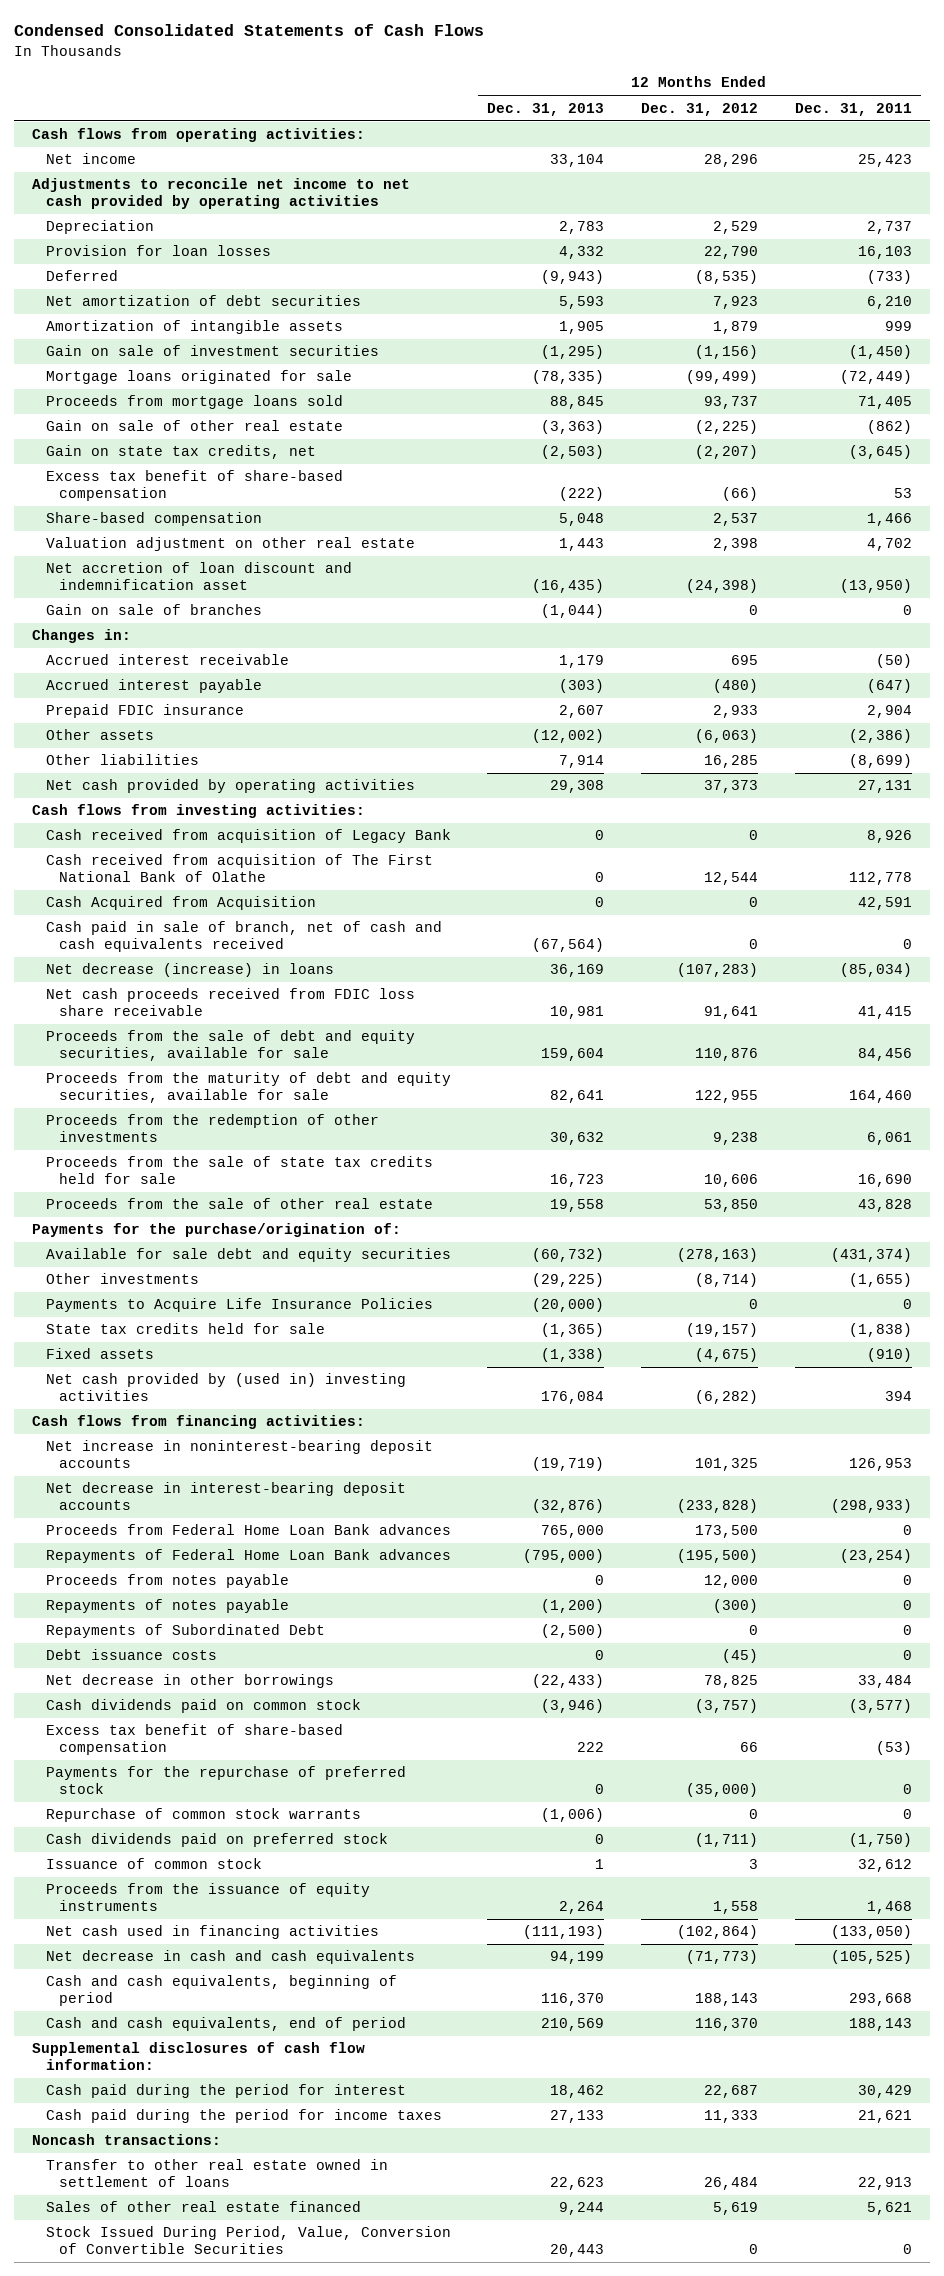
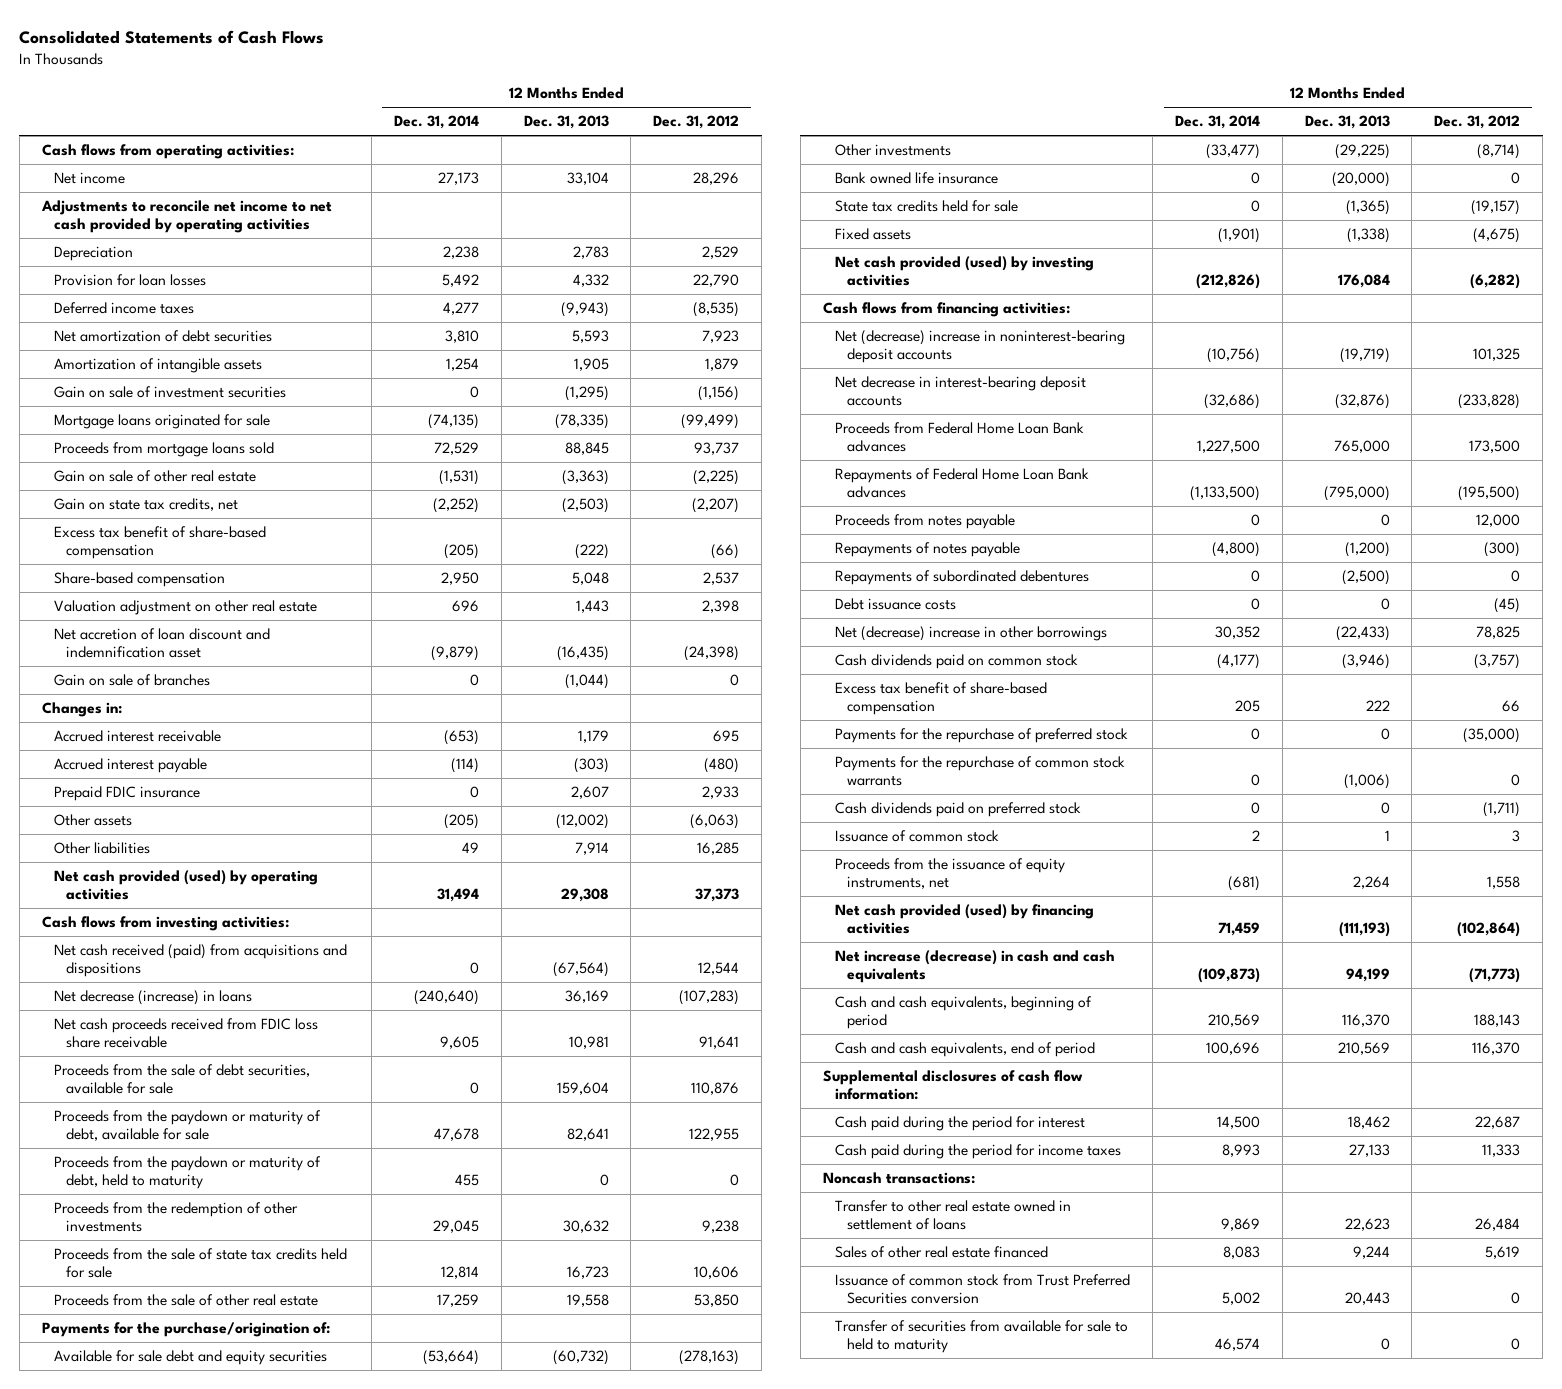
- Condensed Consolidated Statements of Cash Flows
+ Consolidated Statements of Cash Flows
- | 12 Months Ended Dec. 31, 2013 | 12 Months Ended Dec. 31, 2012 | 12 Months Ended Dec. 31, 2011
+ | 12 Months Ended Dec. 31, 2014 | 12 Months Ended Dec. 31, 2013 | 12 Months Ended Dec. 31, 2012
- Deferred | (9,943) | (8,535) | (733)
+ Deferred income taxes | 4,277 | (9,943) | (8,535)
- Net cash provided by operating activities | 29,308 | 37,373 | 27,131
+ Net cash provided (used) by operating activities | 31,494 | 29,308 | 37,373
- Cash received from acquisition of Legacy Bank | 0 | 0 | 8,926
- Cash received from acquisition of The First National Bank of Olathe | 0 | 12,544 | 112,778
- Cash Acquired from Acquisition | 0 | 0 | 42,591
- Cash paid in sale of branch, net of cash and cash equivalents received | (67,564) | 0 | 0
+ Net cash received (paid) from acquisitions and dispositions | 0 | (67,564) | 12,544
- Proceeds from the sale of debt and equity securities, available for sale | 159,604 | 110,876 | 84,456
- Proceeds from the maturity of debt and equity securities, available for sale | 82,641 | 122,955 | 164,460
+ Proceeds from the sale of debt securities, available for sale | 0 | 159,604 | 110,876
+ Proceeds from the paydown or maturity of debt, available for sale | 47,678 | 82,641 | 122,955
+ Proceeds from the paydown or maturity of debt, held to maturity | 455 | 0 | 0
- Payments to Acquire Life Insurance Policies | (20,000) | 0 | 0
+ Bank owned life insurance | 0 | (20,000) | 0
- Net cash provided by (used in) investing activities | 176,084 | (6,282) | 394
+ Net cash provided (used) by investing activities | (212,826) | 176,084 | (6,282)
- Net increase in noninterest-bearing deposit accounts | (19,719) | 101,325 | 126,953
+ Net (decrease) increase in noninterest-bearing deposit accounts | (10,756) | (19,719) | 101,325
- Repayments of Subordinated Debt | (2,500) | 0 | 0
+ Repayments of subordinated debentures | 0 | (2,500) | 0
- Net decrease in other borrowings | (22,433) | 78,825 | 33,484
+ Net (decrease) increase in other borrowings | 30,352 | (22,433) | 78,825
- Repurchase of common stock warrants | (1,006) | 0 | 0
+ Payments for the repurchase of common stock warrants | 0 | (1,006) | 0
- Proceeds from the issuance of equity instruments | 2,264 | 1,558 | 1,468
- Net cash used in financing activities | (111,193) | (102,864) | (133,050)
- Net decrease in cash and cash equivalents | 94,199 | (71,773) | (105,525)
+ Proceeds from the issuance of equity instruments, net | (681) | 2,264 | 1,558
+ Net cash provided (used) by financing activities | 71,459 | (111,193) | (102,864)
+ Net increase (decrease) in cash and cash equivalents | (109,873) | 94,199 | (71,773)
- Stock Issued During Period, Value, Conversion of Convertible Securities | 20,443 | 0 | 0
+ Issuance of common stock from Trust Preferred Securities conversion | 5,002 | 20,443 | 0
+ Transfer of securities from available for sale to held to maturity | 46,574 | 0 | 0

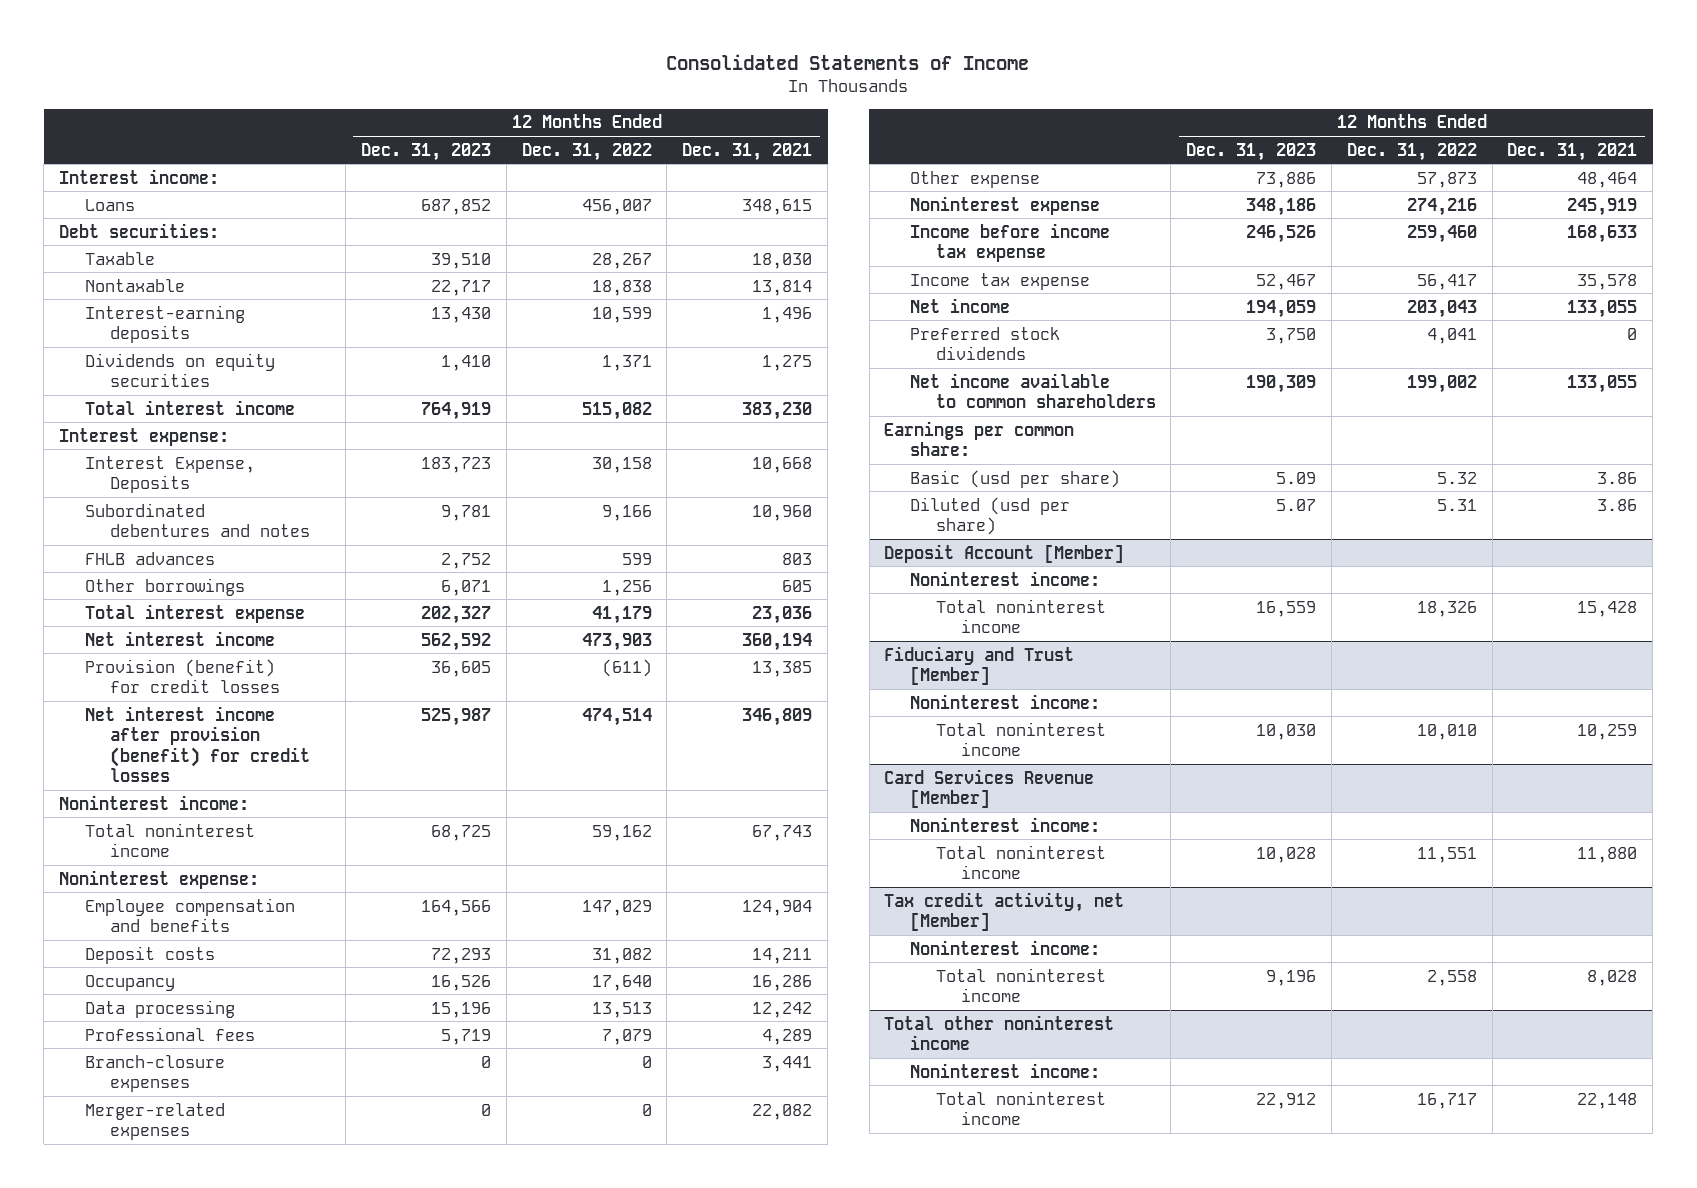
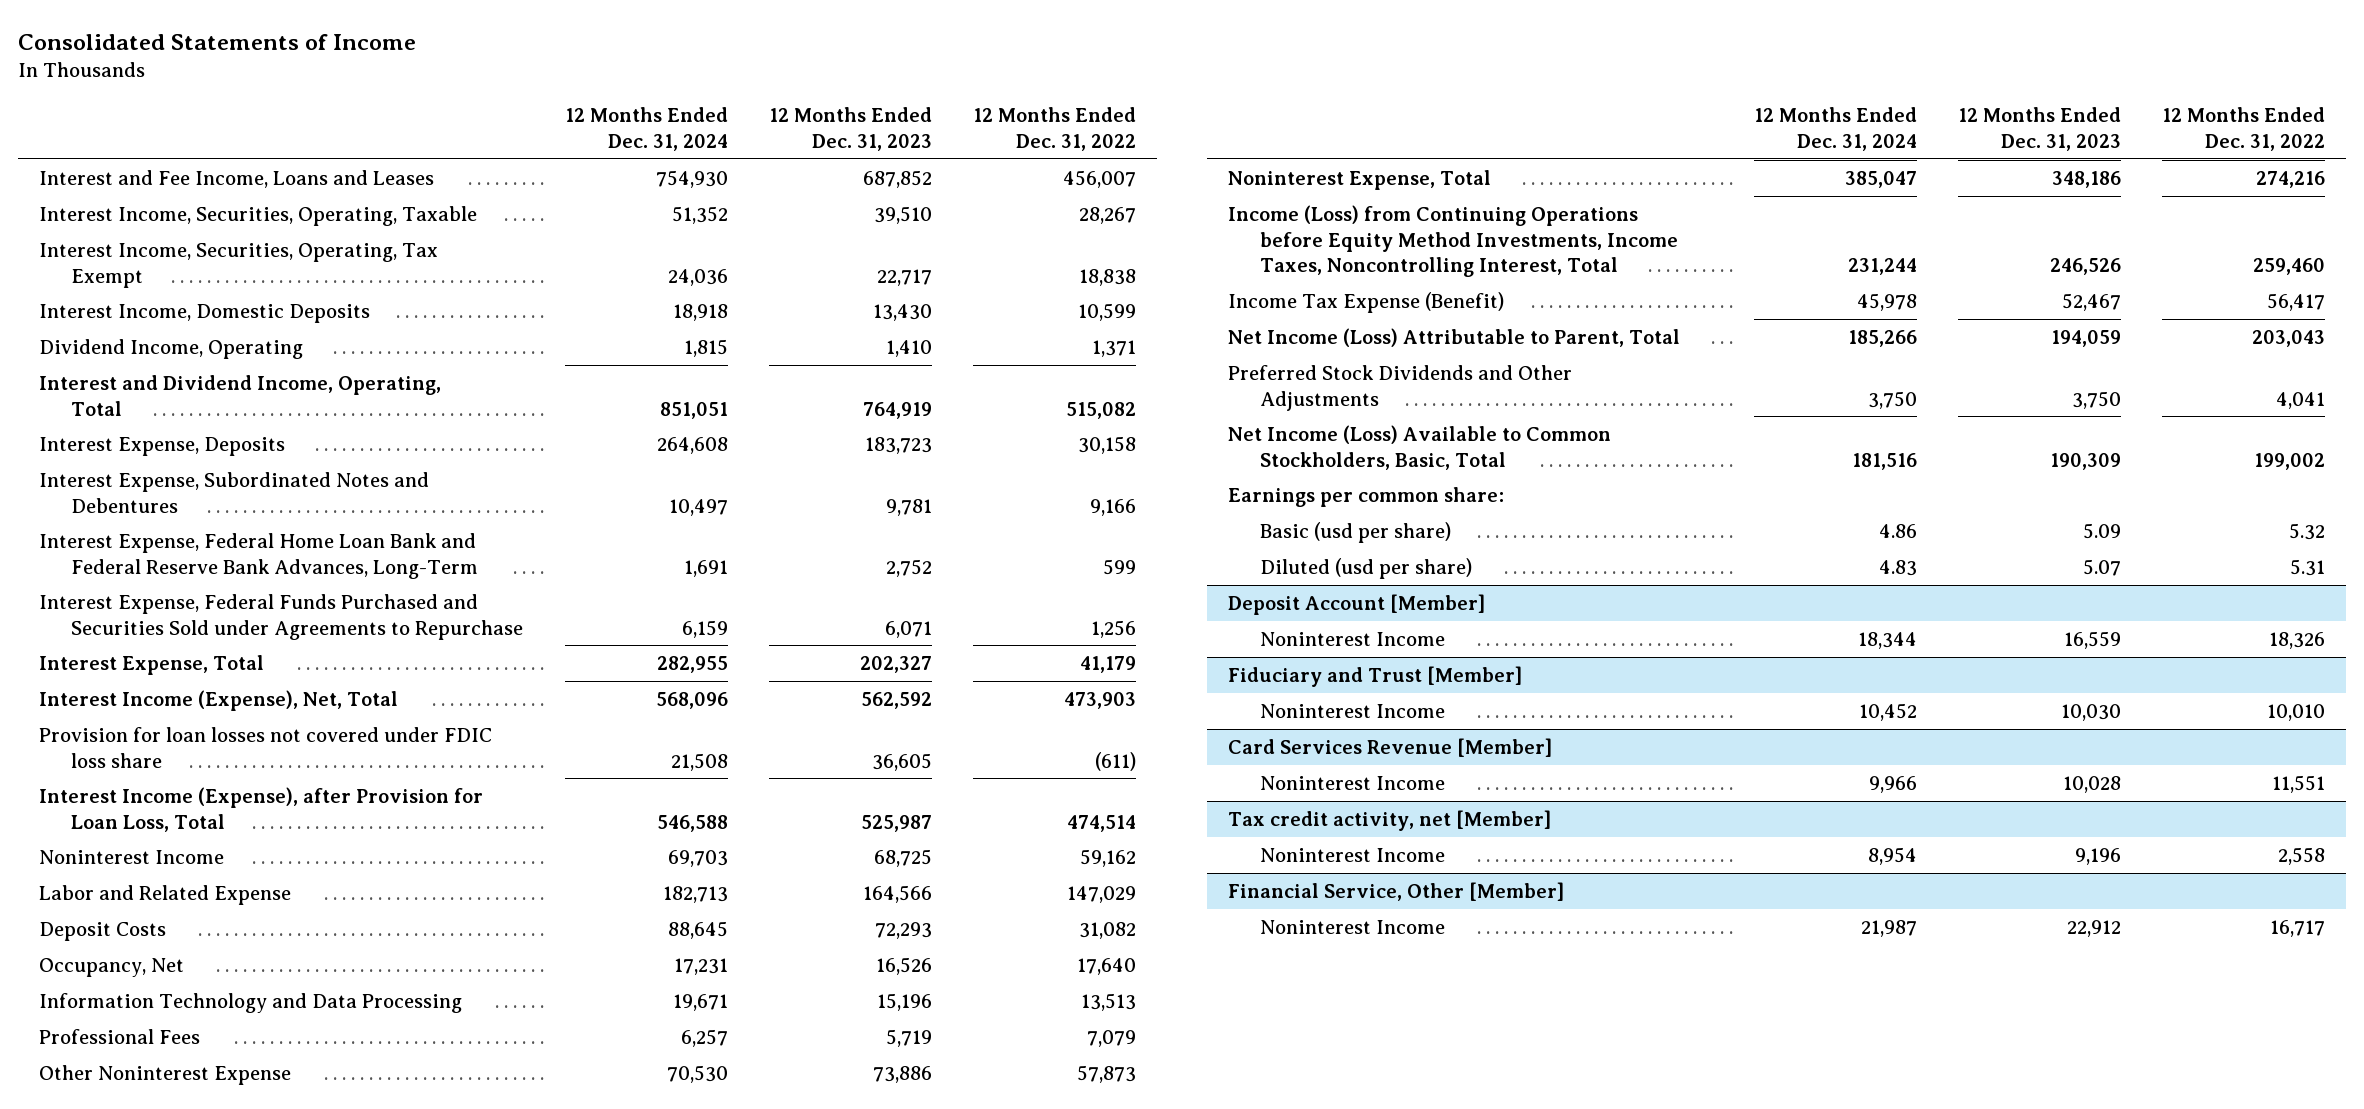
- | 12 Months Ended Dec. 31, 2023 | 12 Months Ended Dec. 31, 2022 | 12 Months Ended Dec. 31, 2021
+ | 12 Months Ended Dec. 31, 2024 | 12 Months Ended Dec. 31, 2023 | 12 Months Ended Dec. 31, 2022
- Interest income:
- Loans | 687,852 | 456,007 | 348,615
- Debt securities:
- Taxable | 39,510 | 28,267 | 18,030
- Nontaxable | 22,717 | 18,838 | 13,814
- Interest-earning deposits | 13,430 | 10,599 | 1,496
- Dividends on equity securities | 1,410 | 1,371 | 1,275
- Total interest income | 764,919 | 515,082 | 383,230
- Interest expense:
+ Interest and Fee Income, Loans and Leases | 754,930 | 687,852 | 456,007
+ Interest Income, Securities, Operating, Taxable | 51,352 | 39,510 | 28,267
+ Interest Income, Securities, Operating, Tax Exempt | 24,036 | 22,717 | 18,838
+ Interest Income, Domestic Deposits | 18,918 | 13,430 | 10,599
+ Dividend Income, Operating | 1,815 | 1,410 | 1,371
+ Interest and Dividend Income, Operating, Total | 851,051 | 764,919 | 515,082
- Subordinated debentures and notes | 9,781 | 9,166 | 10,960
- FHLB advances | 2,752 | 599 | 803
- Other borrowings | 6,071 | 1,256 | 605
- Total interest expense | 202,327 | 41,179 | 23,036
- Net interest income | 562,592 | 473,903 | 360,194
- Provision (benefit) for credit losses | 36,605 | (611) | 13,385
- Net interest income after provision (benefit) for credit losses | 525,987 | 474,514 | 346,809
- Noninterest income:
- Total noninterest income | 68,725 | 59,162 | 67,743
- Noninterest expense:
- Employee compensation and benefits | 164,566 | 147,029 | 124,904
- Deposit costs | 72,293 | 31,082 | 14,211
- Occupancy | 16,526 | 17,640 | 16,286
- Data processing | 15,196 | 13,513 | 12,242
- Professional fees | 5,719 | 7,079 | 4,289
- Branch-closure expenses | 0 | 0 | 3,441
- Merger-related expenses | 0 | 0 | 22,082
- Other expense | 73,886 | 57,873 | 48,464
- Noninterest expense | 348,186 | 274,216 | 245,919
- Income before income tax expense | 246,526 | 259,460 | 168,633
- Income tax expense | 52,467 | 56,417 | 35,578
- Net income | 194,059 | 203,043 | 133,055
- Preferred stock dividends | 3,750 | 4,041 | 0
- Net income available to common shareholders | 190,309 | 199,002 | 133,055
+ Interest Expense, Subordinated Notes and Debentures | 10,497 | 9,781 | 9,166
+ Interest Expense, Federal Home Loan Bank and Federal Reserve Bank Advances, Long-Term | 1,691 | 2,752 | 599
+ Interest Expense, Federal Funds Purchased and Securities Sold under Agreements to Repurchase | 6,159 | 6,071 | 1,256
+ Interest Expense, Total | 282,955 | 202,327 | 41,179
+ Interest Income (Expense), Net, Total | 568,096 | 562,592 | 473,903
+ Provision for loan losses not covered under FDIC loss share | 21,508 | 36,605 | (611)
+ Interest Income (Expense), after Provision for Loan Loss, Total | 546,588 | 525,987 | 474,514
+ Noninterest Income | 69,703 | 68,725 | 59,162
+ Labor and Related Expense | 182,713 | 164,566 | 147,029
+ Deposit Costs | 88,645 | 72,293 | 31,082
+ Occupancy, Net | 17,231 | 16,526 | 17,640
+ Information Technology and Data Processing | 19,671 | 15,196 | 13,513
+ Professional Fees | 6,257 | 5,719 | 7,079
+ Other Noninterest Expense | 70,530 | 73,886 | 57,873
+ Noninterest Expense, Total | 385,047 | 348,186 | 274,216
+ Income (Loss) from Continuing Operations before Equity Method Investments, Income Taxes, Noncontrolling Interest, Total | 231,244 | 246,526 | 259,460
+ Income Tax Expense (Benefit) | 45,978 | 52,467 | 56,417
+ Net Income (Loss) Attributable to Parent, Total | 185,266 | 194,059 | 203,043
+ Preferred Stock Dividends and Other Adjustments | 3,750 | 3,750 | 4,041
+ Net Income (Loss) Available to Common Stockholders, Basic, Total | 181,516 | 190,309 | 199,002
@ Deposit Account [Member]
- Noninterest income:
- Total noninterest income | 16,559 | 18,326 | 15,428
+ Noninterest Income | 18,344 | 16,559 | 18,326
@ Fiduciary and Trust [Member]
- Noninterest income:
- Total noninterest income | 10,030 | 10,010 | 10,259
+ Noninterest Income | 10,452 | 10,030 | 10,010
@ Card Services Revenue [Member]
- Noninterest income:
- Total noninterest income | 10,028 | 11,551 | 11,880
+ Noninterest Income | 9,966 | 10,028 | 11,551
@ Tax credit activity, net [Member]
- Noninterest income:
- Total noninterest income | 9,196 | 2,558 | 8,028
- Total other noninterest income
- Noninterest income:
- Total noninterest income | 22,912 | 16,717 | 22,148
@ Tax credit activity, net [Member]
+ Noninterest Income | 8,954 | 9,196 | 2,558
+ Financial Service, Other [Member]
+ Noninterest Income | 21,987 | 22,912 | 16,717

